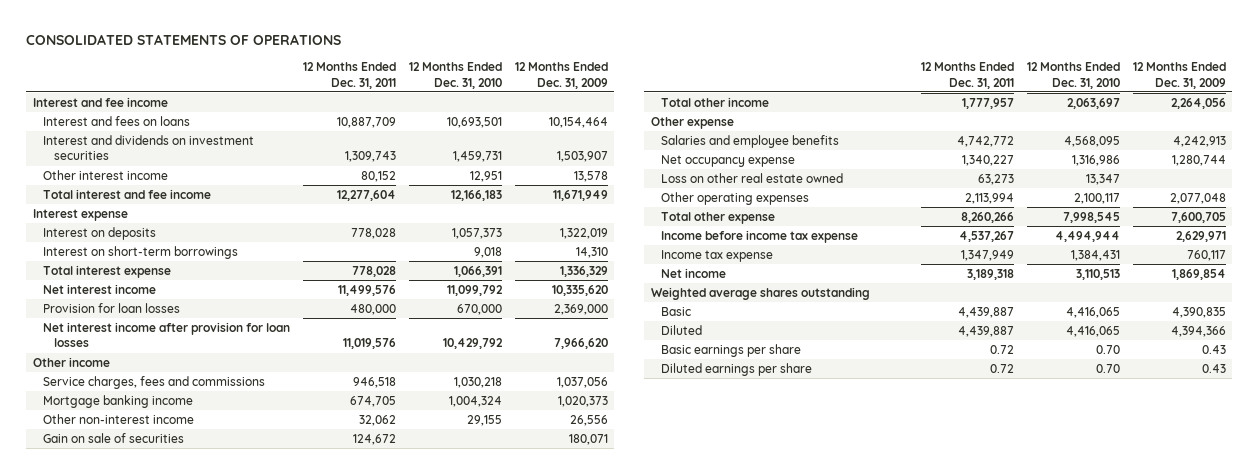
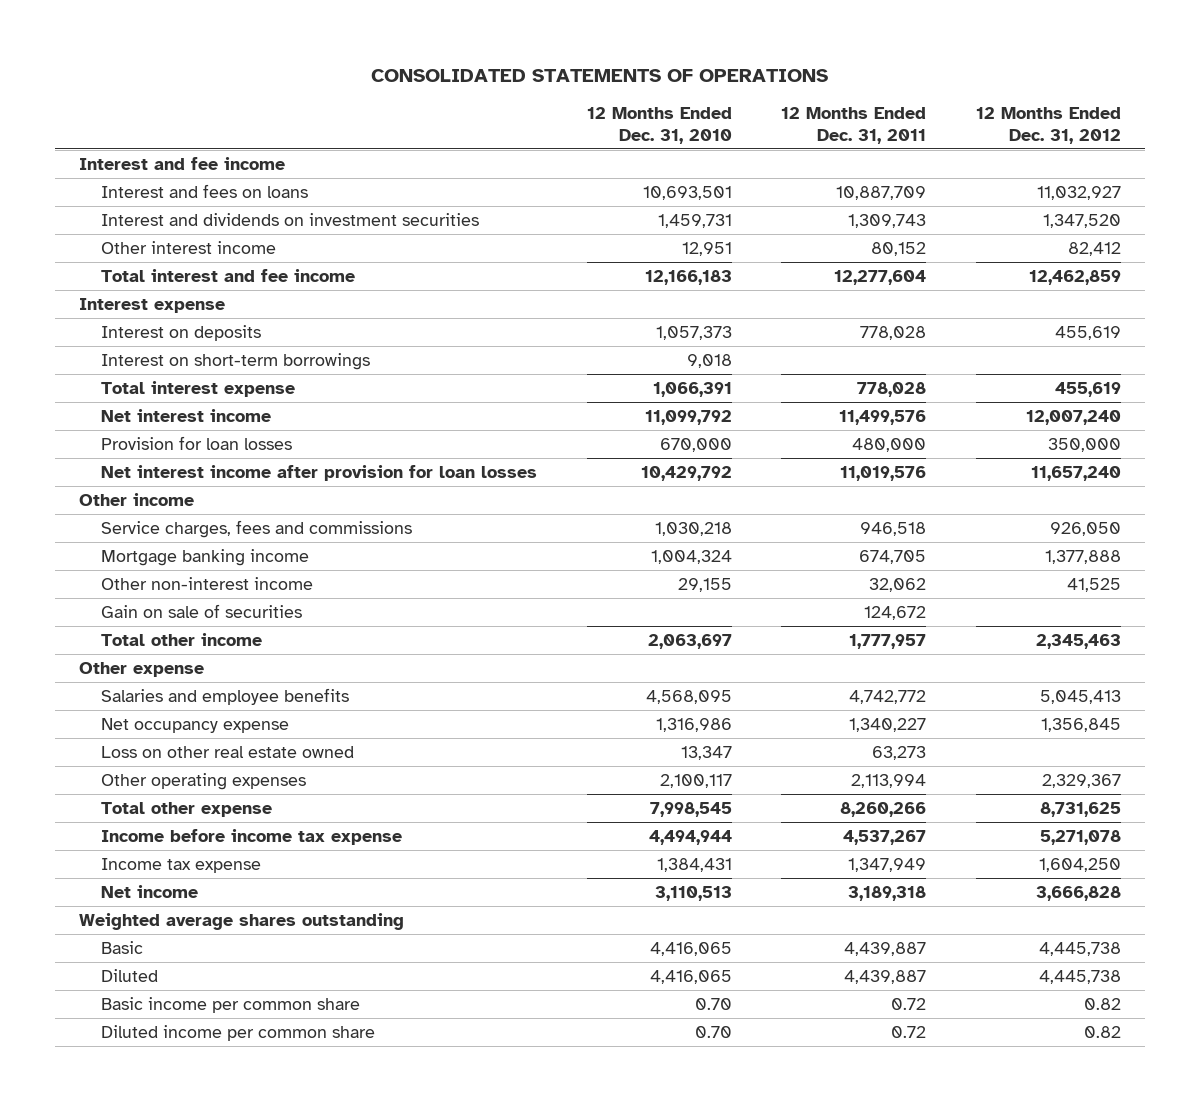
- | 12 Months Ended Dec. 31, 2011 | 12 Months Ended Dec. 31, 2010 | 12 Months Ended Dec. 31, 2009
+ | 12 Months Ended Dec. 31, 2010 | 12 Months Ended Dec. 31, 2011 | 12 Months Ended Dec. 31, 2012
- Basic earnings per share | 0.72 | 0.70 | 0.43
- Diluted earnings per share | 0.72 | 0.70 | 0.43
+ Basic income per common share | 0.70 | 0.72 | 0.82
+ Diluted income per common share | 0.70 | 0.72 | 0.82

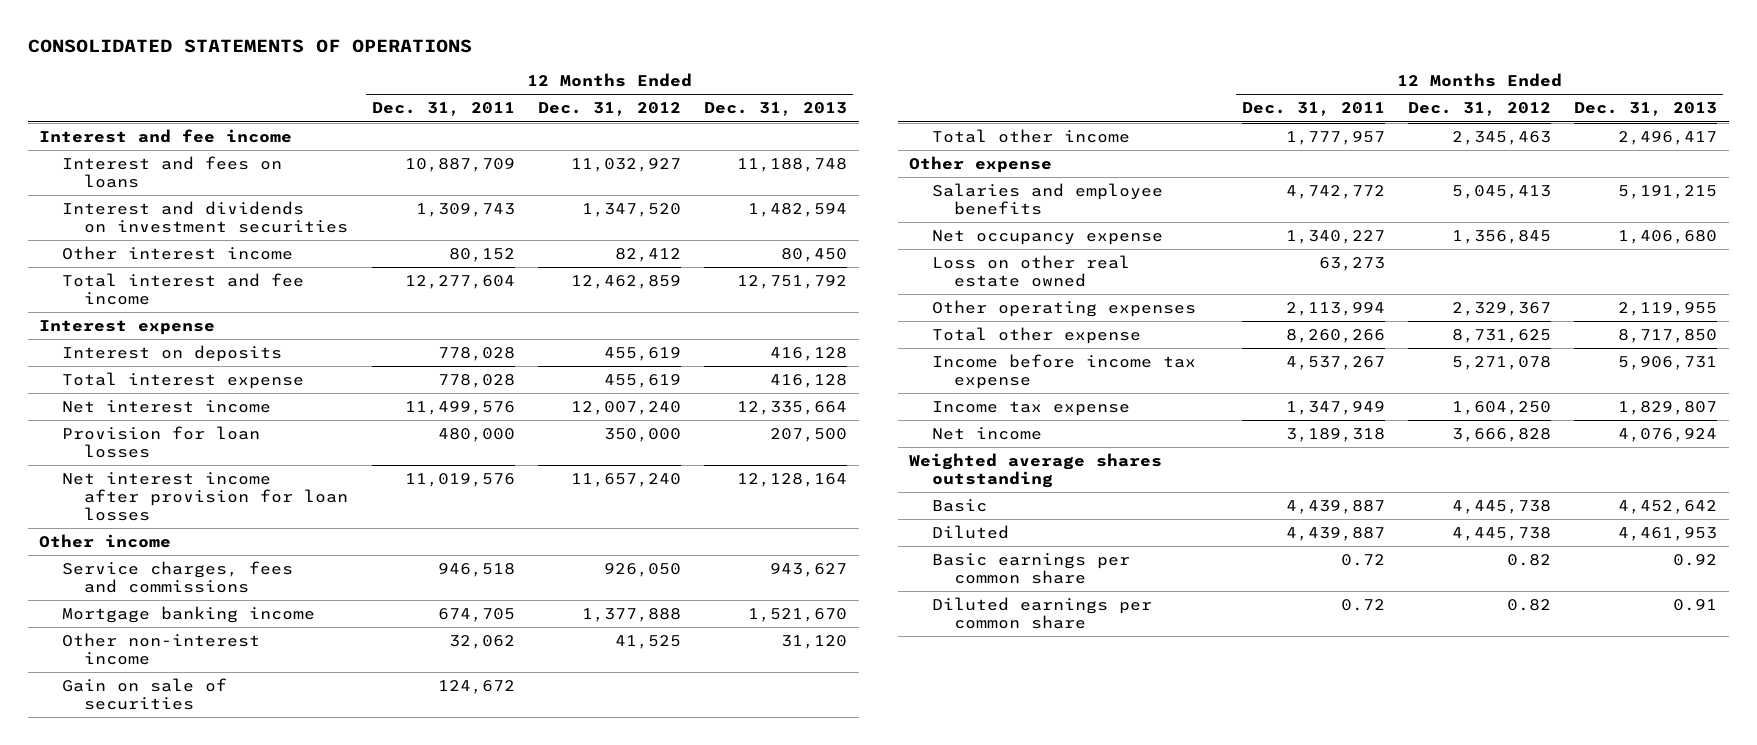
- | 12 Months Ended Dec. 31, 2010 | 12 Months Ended Dec. 31, 2011 | 12 Months Ended Dec. 31, 2012
+ | 12 Months Ended Dec. 31, 2011 | 12 Months Ended Dec. 31, 2012 | 12 Months Ended Dec. 31, 2013
- Interest on short-term borrowings | 9,018 | |
- Basic income per common share | 0.70 | 0.72 | 0.82
- Diluted income per common share | 0.70 | 0.72 | 0.82
+ Basic earnings per common share | 0.72 | 0.82 | 0.92
+ Diluted earnings per common share | 0.72 | 0.82 | 0.91

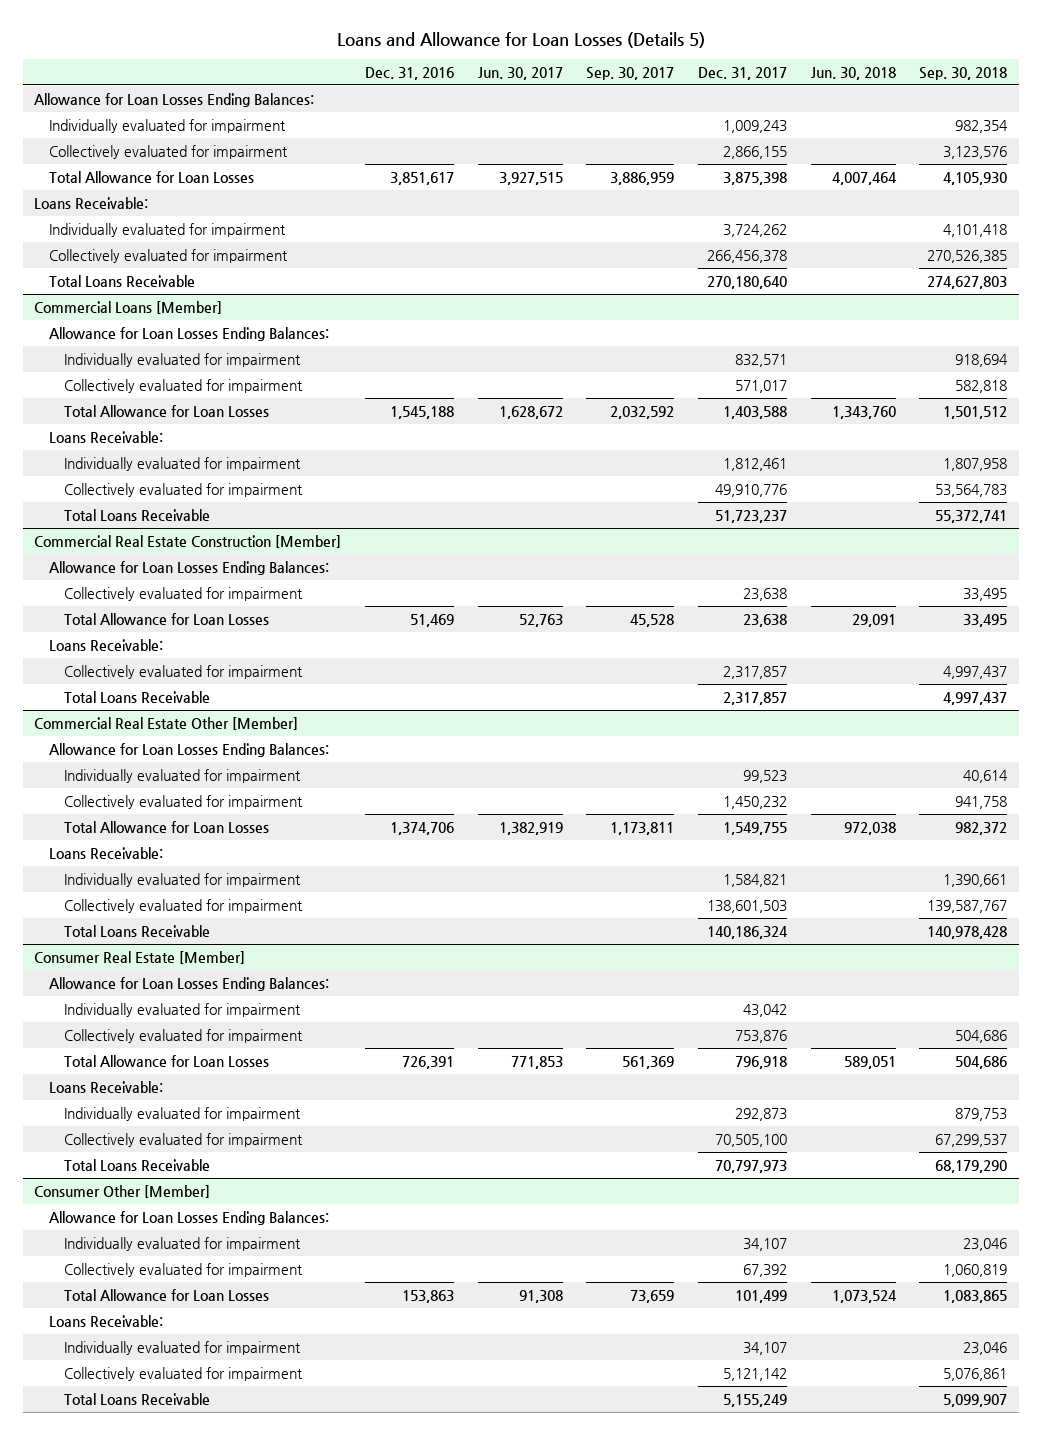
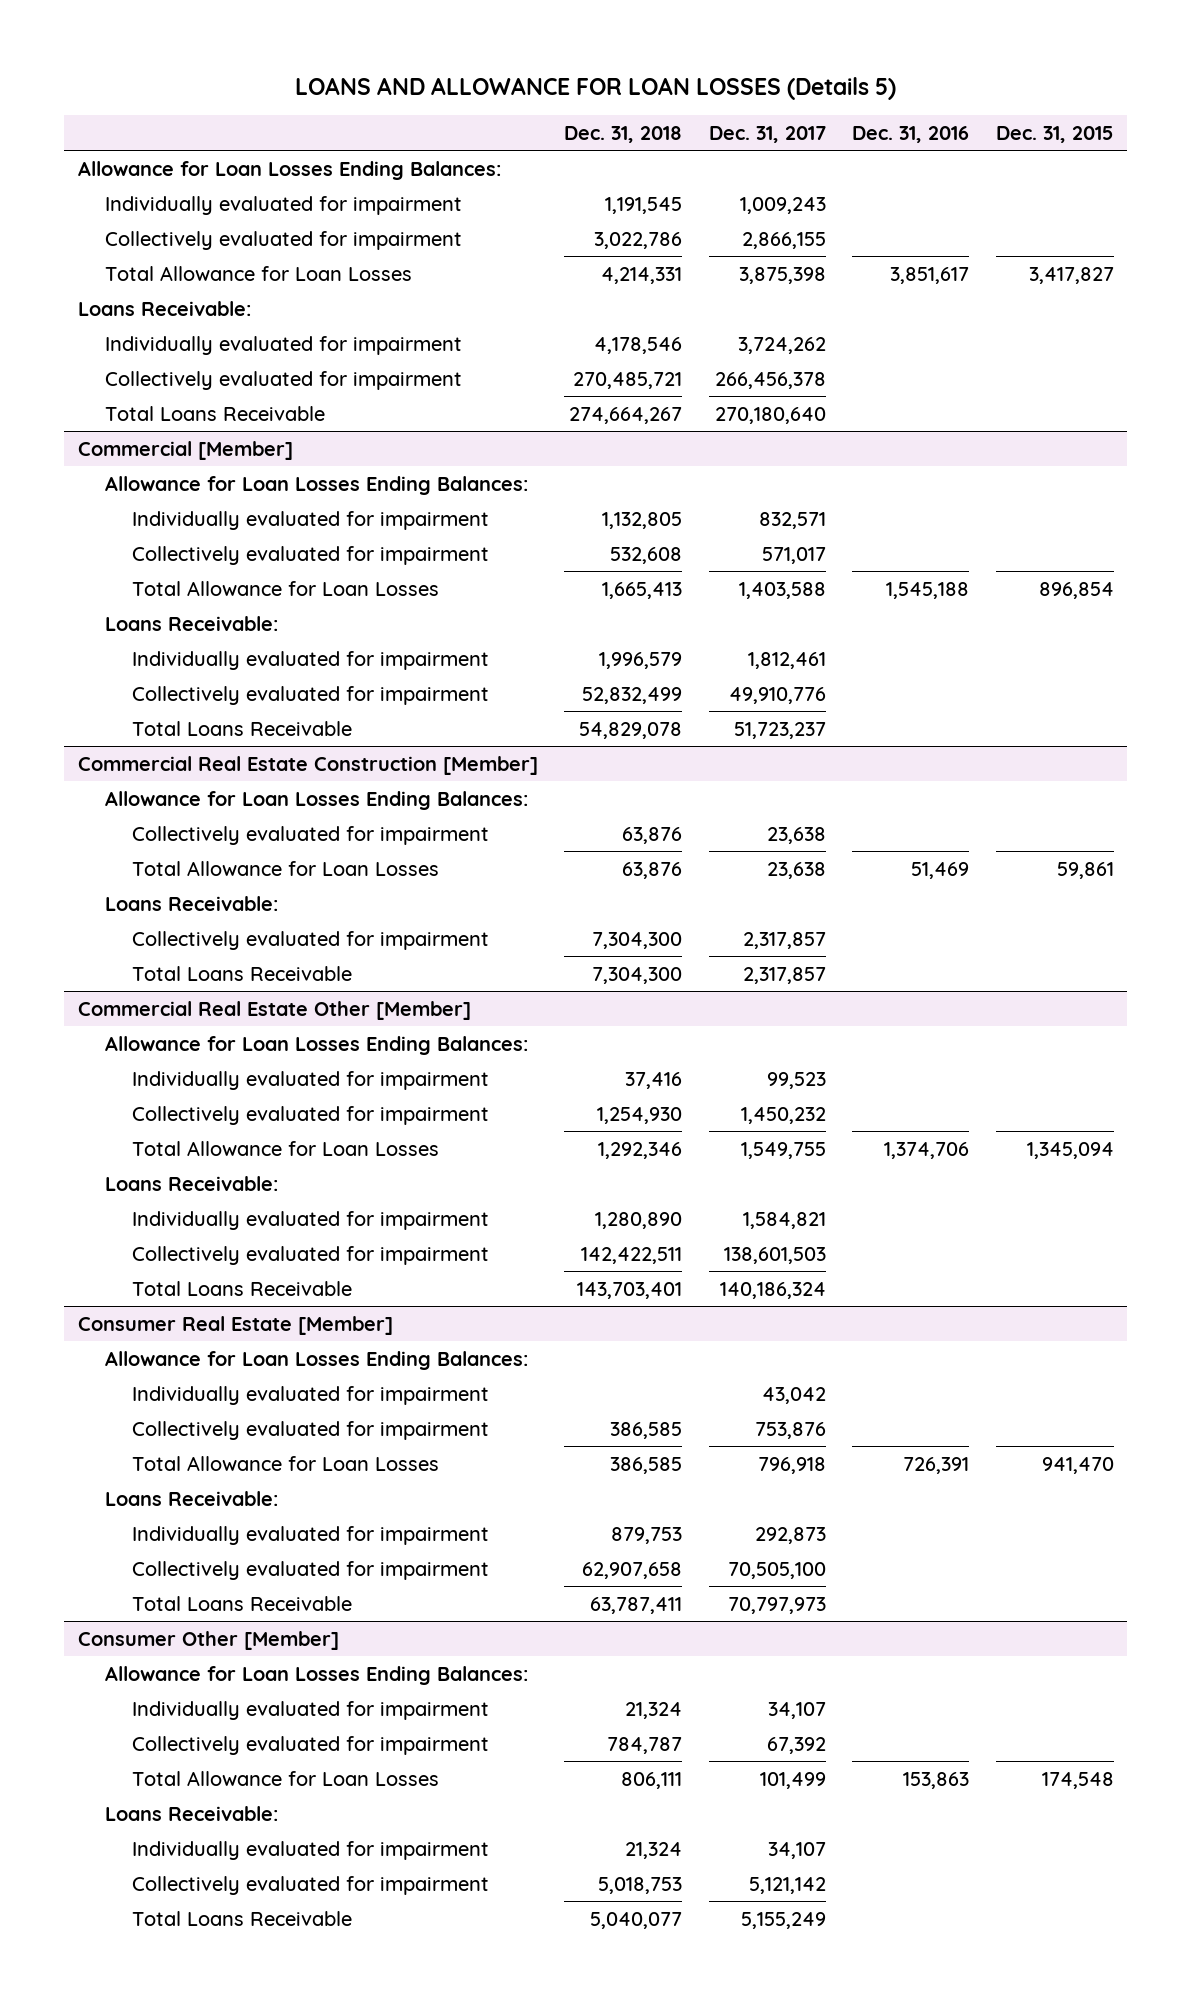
- Loans and Allowance for Loan Losses (Details 5)
+ LOANS AND ALLOWANCE FOR LOAN LOSSES (Details 5)
- | Dec. 31, 2016 | Jun. 30, 2017 | Sep. 30, 2017 | Dec. 31, 2017 | Jun. 30, 2018 | Sep. 30, 2018
+ | Dec. 31, 2018 | Dec. 31, 2017 | Dec. 31, 2016 | Dec. 31, 2015
- Commercial Loans [Member]
+ Commercial [Member]

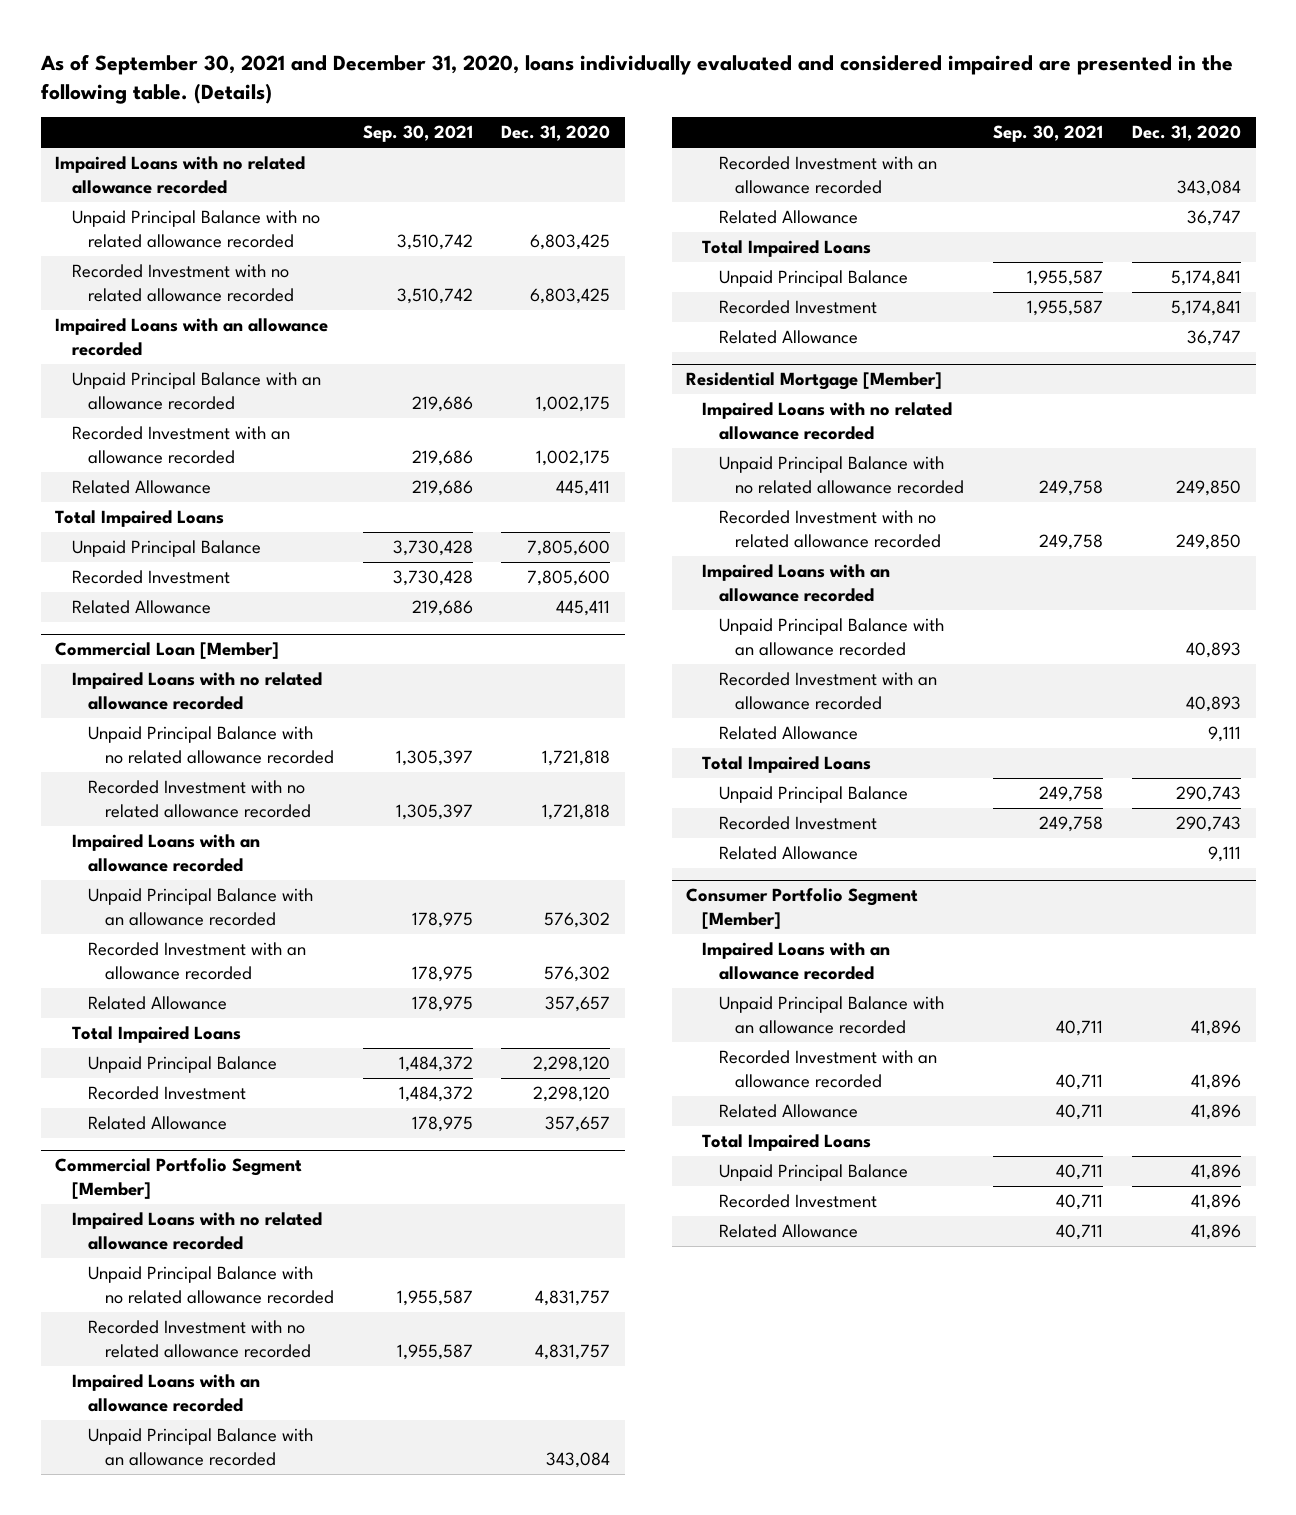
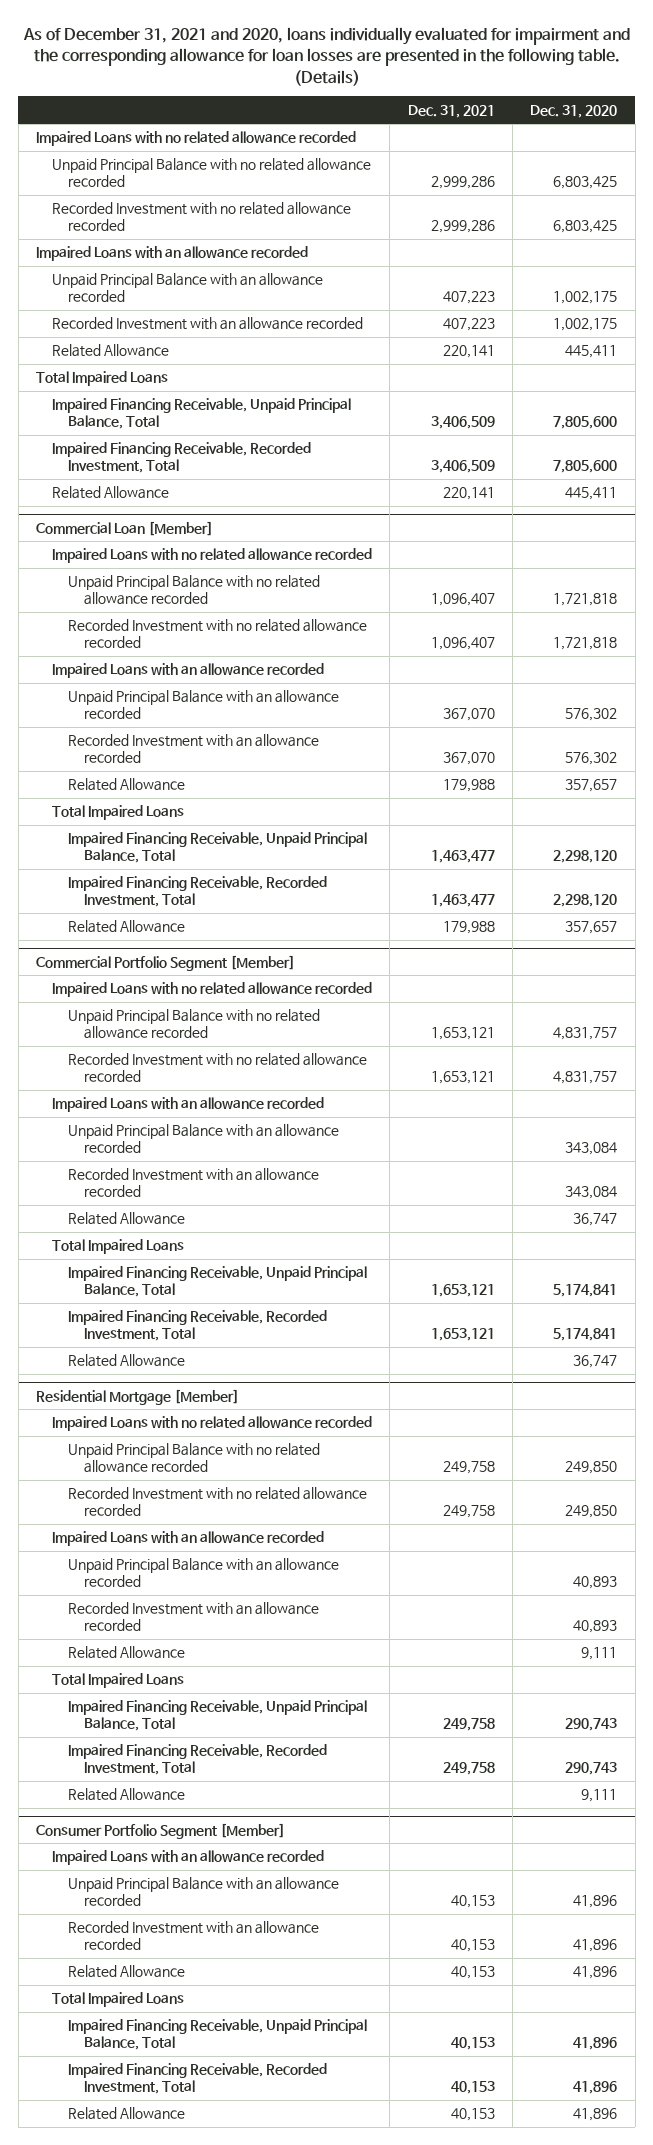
- As of September 30, 2021 and December 31, 2020, loans individually evaluated and considered impaired are presented in the following table. (Details)
+ As of December 31, 2021 and 2020, loans individually evaluated for impairment and the corresponding allowance for loan losses are presented in the following table. (Details)
- | Sep. 30, 2021 | Dec. 31, 2020
+ | Dec. 31, 2021 | Dec. 31, 2020
- Unpaid Principal Balance | 3,730,428 | 7,805,600
- Recorded Investment | 3,730,428 | 7,805,600
+ Impaired Financing Receivable, Unpaid Principal Balance, Total | 3,406,509 | 7,805,600
+ Impaired Financing Receivable, Recorded Investment, Total | 3,406,509 | 7,805,600
@ Commercial Loan [Member]
- Unpaid Principal Balance | 1,484,372 | 2,298,120
- Recorded Investment | 1,484,372 | 2,298,120
+ Impaired Financing Receivable, Unpaid Principal Balance, Total | 1,463,477 | 2,298,120
+ Impaired Financing Receivable, Recorded Investment, Total | 1,463,477 | 2,298,120
@ Commercial Portfolio Segment [Member]
- Unpaid Principal Balance | 1,955,587 | 5,174,841
- Recorded Investment | 1,955,587 | 5,174,841
+ Impaired Financing Receivable, Unpaid Principal Balance, Total | 1,653,121 | 5,174,841
+ Impaired Financing Receivable, Recorded Investment, Total | 1,653,121 | 5,174,841
@ Residential Mortgage [Member]
- Unpaid Principal Balance | 249,758 | 290,743
- Recorded Investment | 249,758 | 290,743
+ Impaired Financing Receivable, Unpaid Principal Balance, Total | 249,758 | 290,743
+ Impaired Financing Receivable, Recorded Investment, Total | 249,758 | 290,743
@ Consumer Portfolio Segment [Member]
- Unpaid Principal Balance | 40,711 | 41,896
- Recorded Investment | 40,711 | 41,896
+ Impaired Financing Receivable, Unpaid Principal Balance, Total | 40,153 | 41,896
+ Impaired Financing Receivable, Recorded Investment, Total | 40,153 | 41,896

